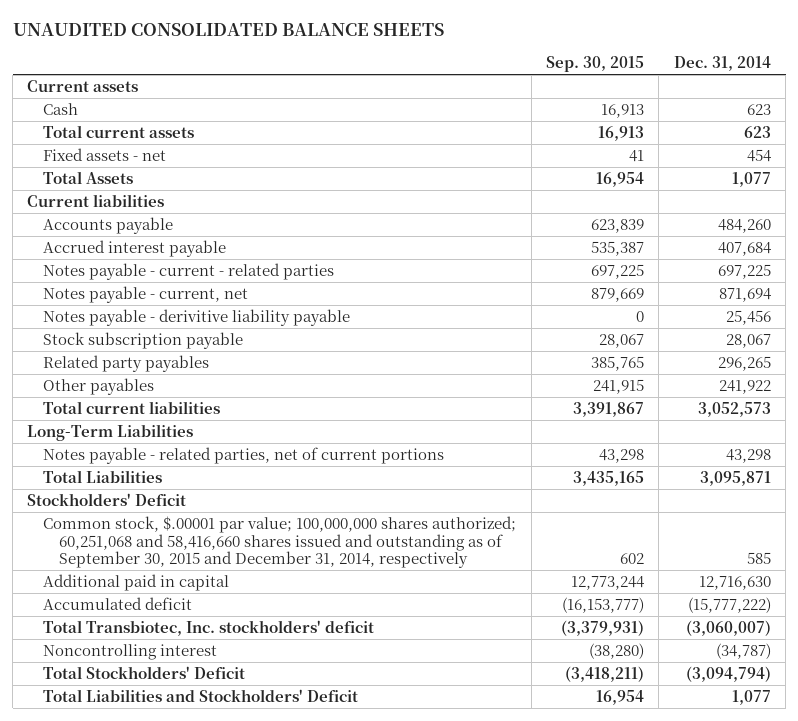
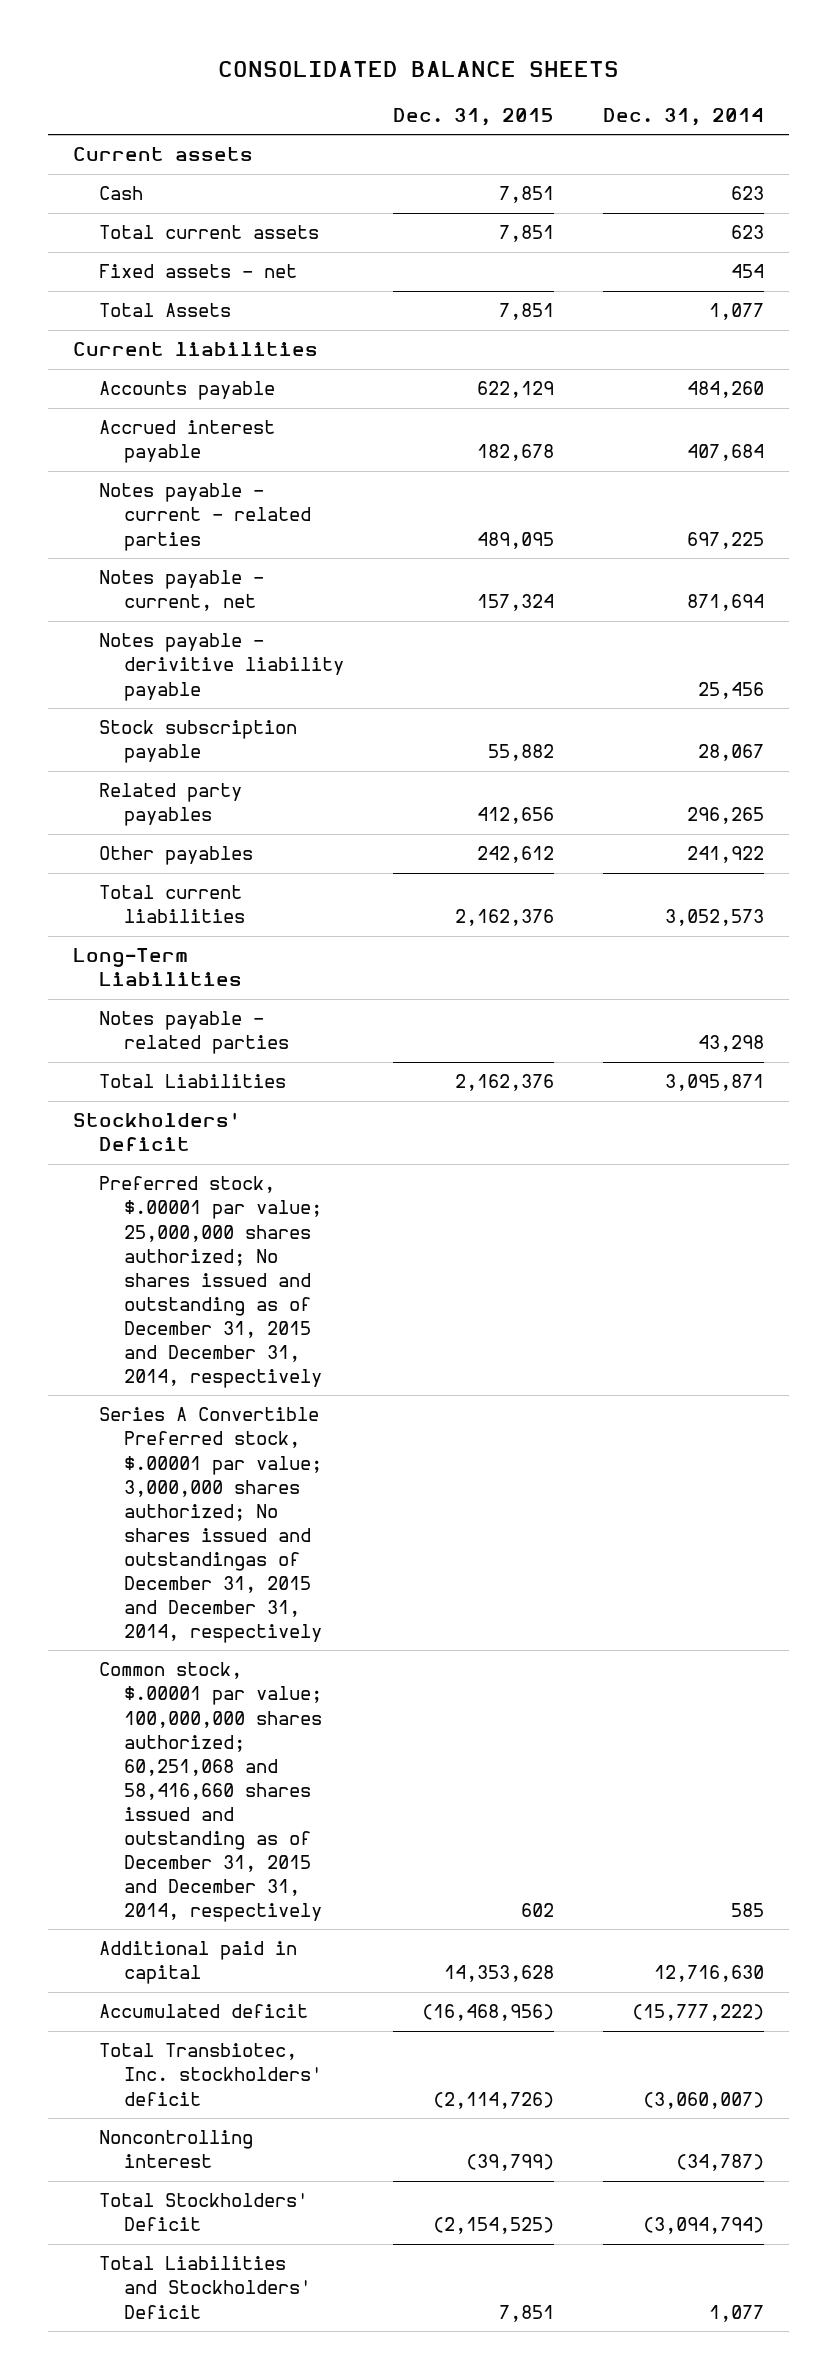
- UNAUDITED CONSOLIDATED BALANCE SHEETS
+ CONSOLIDATED BALANCE SHEETS
- | Sep. 30, 2015 | Dec. 31, 2014
+ | Dec. 31, 2015 | Dec. 31, 2014
- Notes payable - related parties, net of current portions | 43,298 | 43,298
+ Notes payable - related parties | | 43,298
- Common stock, $.00001 par value; 100,000,000 shares authorized; 60,251,068 and 58,416,660 shares issued and outstanding as of September 30, 2015 and December 31, 2014, respectively | 602 | 585
+ Preferred stock, $.00001 par value; 25,000,000 shares authorized; No shares issued and outstanding as of December 31, 2015 and December 31, 2014, respectively
+ Series A Convertible Preferred stock, $.00001 par value; 3,000,000 shares authorized; No shares issued and outstandingas of December 31, 2015 and December 31, 2014, respectively
+ Common stock, $.00001 par value; 100,000,000 shares authorized; 60,251,068 and 58,416,660 shares issued and outstanding as of December 31, 2015 and December 31, 2014, respectively | 602 | 585

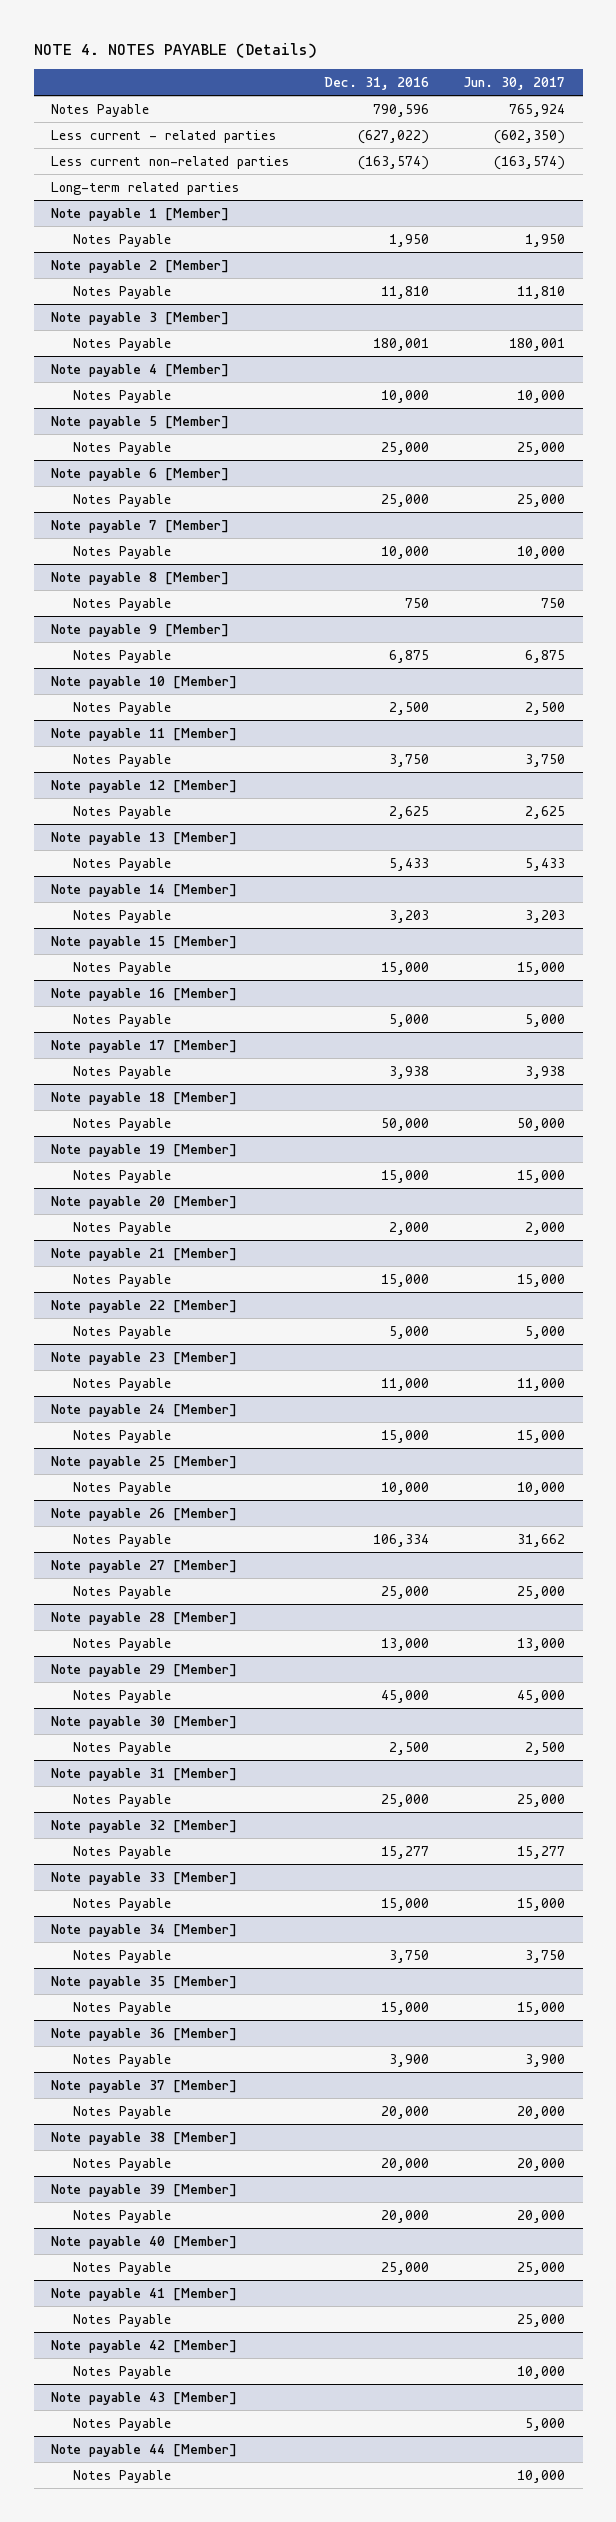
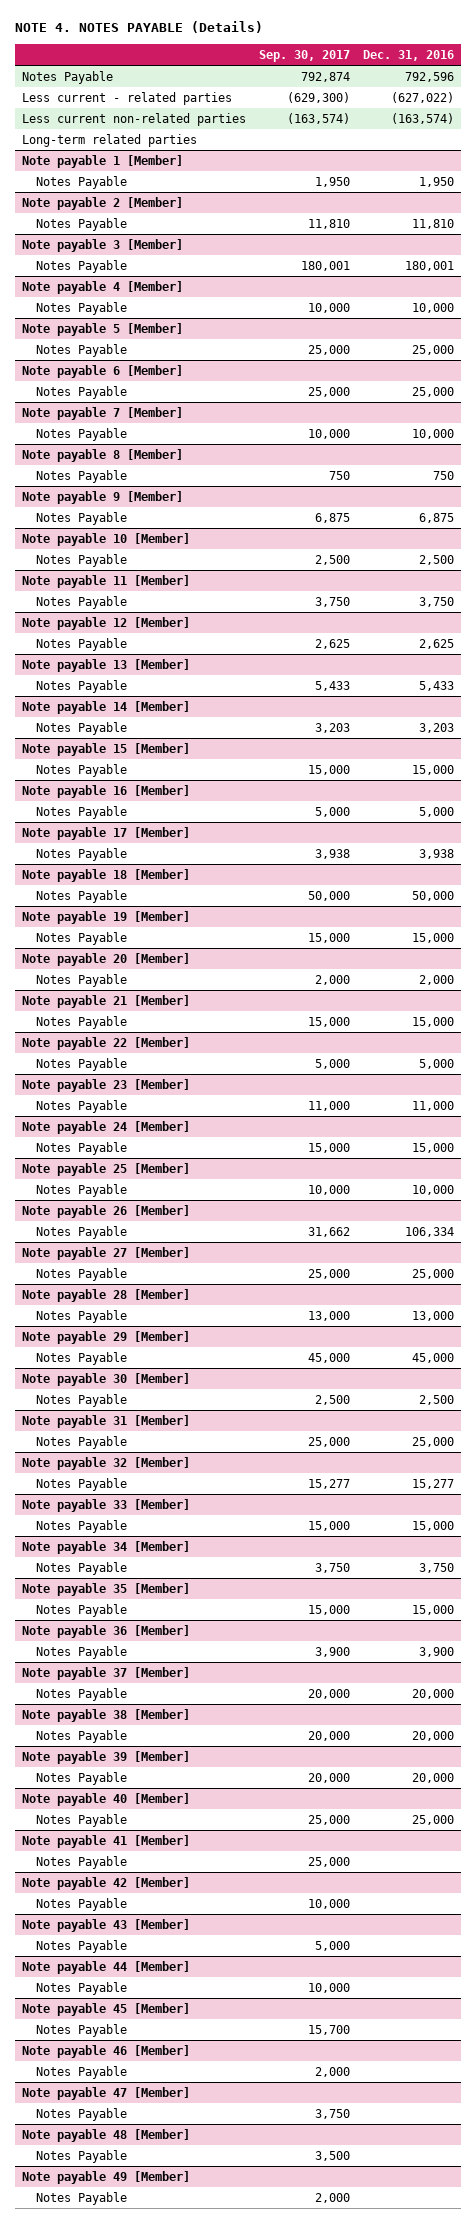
- | Dec. 31, 2016 | Jun. 30, 2017
+ | Sep. 30, 2017 | Dec. 31, 2016
- Notes Payable | 790,596 | 765,924
+ Notes Payable | 792,874 | 792,596
+ Note payable 45 [Member]
+ Notes Payable | 15,700 |
+ Note payable 46 [Member]
+ Notes Payable | 2,000 |
+ Note payable 47 [Member]
+ Notes Payable | 3,750 |
+ Note payable 48 [Member]
+ Notes Payable | 3,500 |
+ Note payable 49 [Member]
+ Notes Payable | 2,000 |

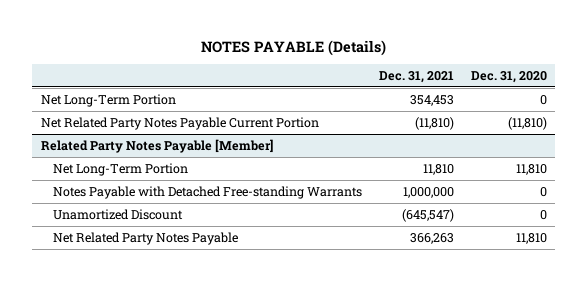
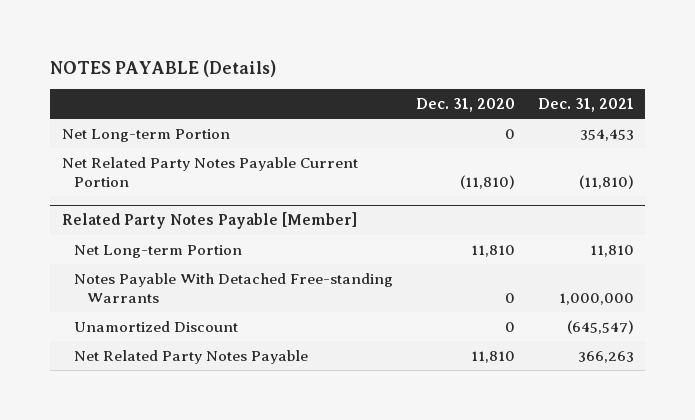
- | Dec. 31, 2021 | Dec. 31, 2020
+ | Dec. 31, 2020 | Dec. 31, 2021
- Net Long-Term Portion | 354,453 | 0
+ Net Long-term Portion | 0 | 354,453
@ Related Party Notes Payable [Member]
- Net Long-Term Portion | 11,810 | 11,810
- Notes Payable with Detached Free-standing Warrants | 1,000,000 | 0
+ Net Long-term Portion | 11,810 | 11,810
+ Notes Payable With Detached Free-standing Warrants | 0 | 1,000,000

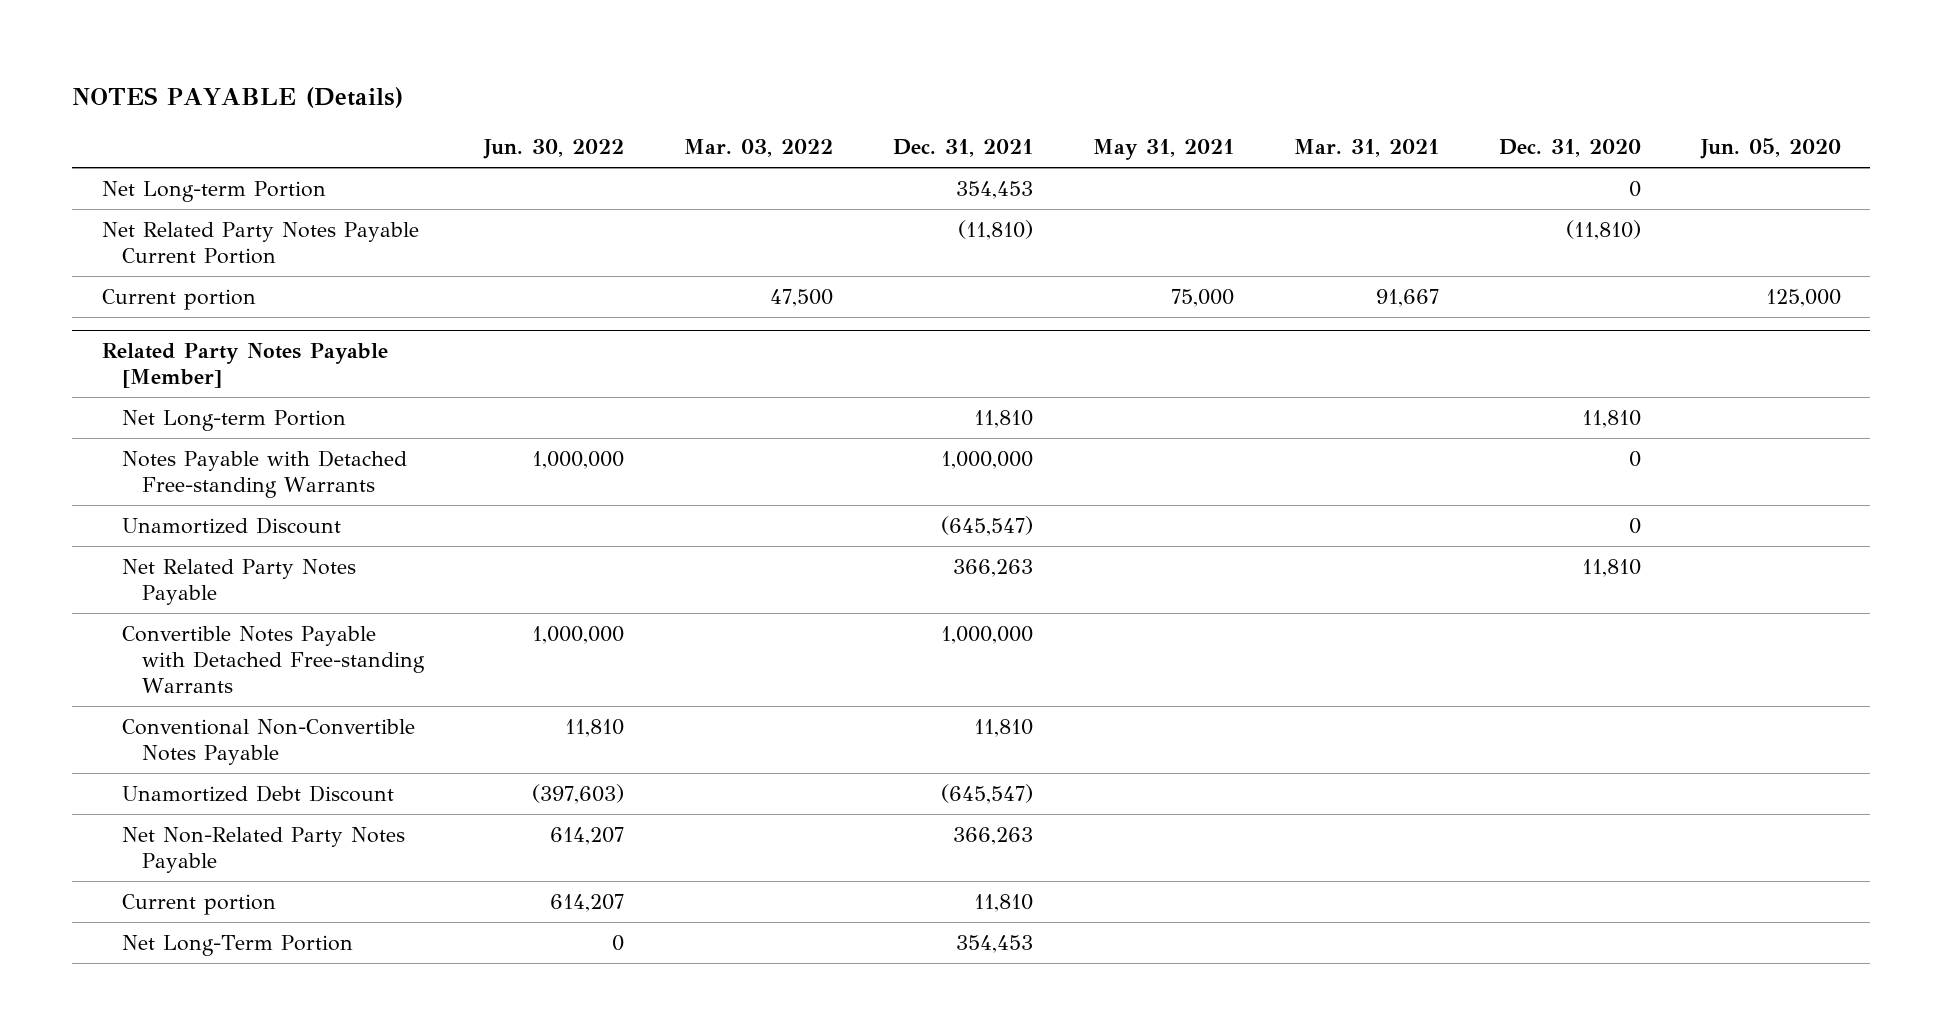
- | Dec. 31, 2020 | Dec. 31, 2021
+ | Jun. 30, 2022 | Mar. 03, 2022 | Dec. 31, 2021 | May 31, 2021 | Mar. 31, 2021 | Dec. 31, 2020 | Jun. 05, 2020
+ Current portion | | 47,500 | | 75,000 | 91,667 | | 125,000
@ Related Party Notes Payable [Member]
- Notes Payable With Detached Free-standing Warrants | 0 | 1,000,000
+ Notes Payable with Detached Free-standing Warrants | 1,000,000 | | 1,000,000 | | | 0 |
+ Convertible Notes Payable with Detached Free-standing Warrants | 1,000,000 | | 1,000,000 | | | |
+ Conventional Non-Convertible Notes Payable | 11,810 | | 11,810 | | | |
+ Unamortized Debt Discount | (397,603) | | (645,547) | | | |
+ Net Non-Related Party Notes Payable | 614,207 | | 366,263 | | | |
+ Current portion | 614,207 | | 11,810 | | | |
+ Net Long-Term Portion | 0 | | 354,453 | | | |

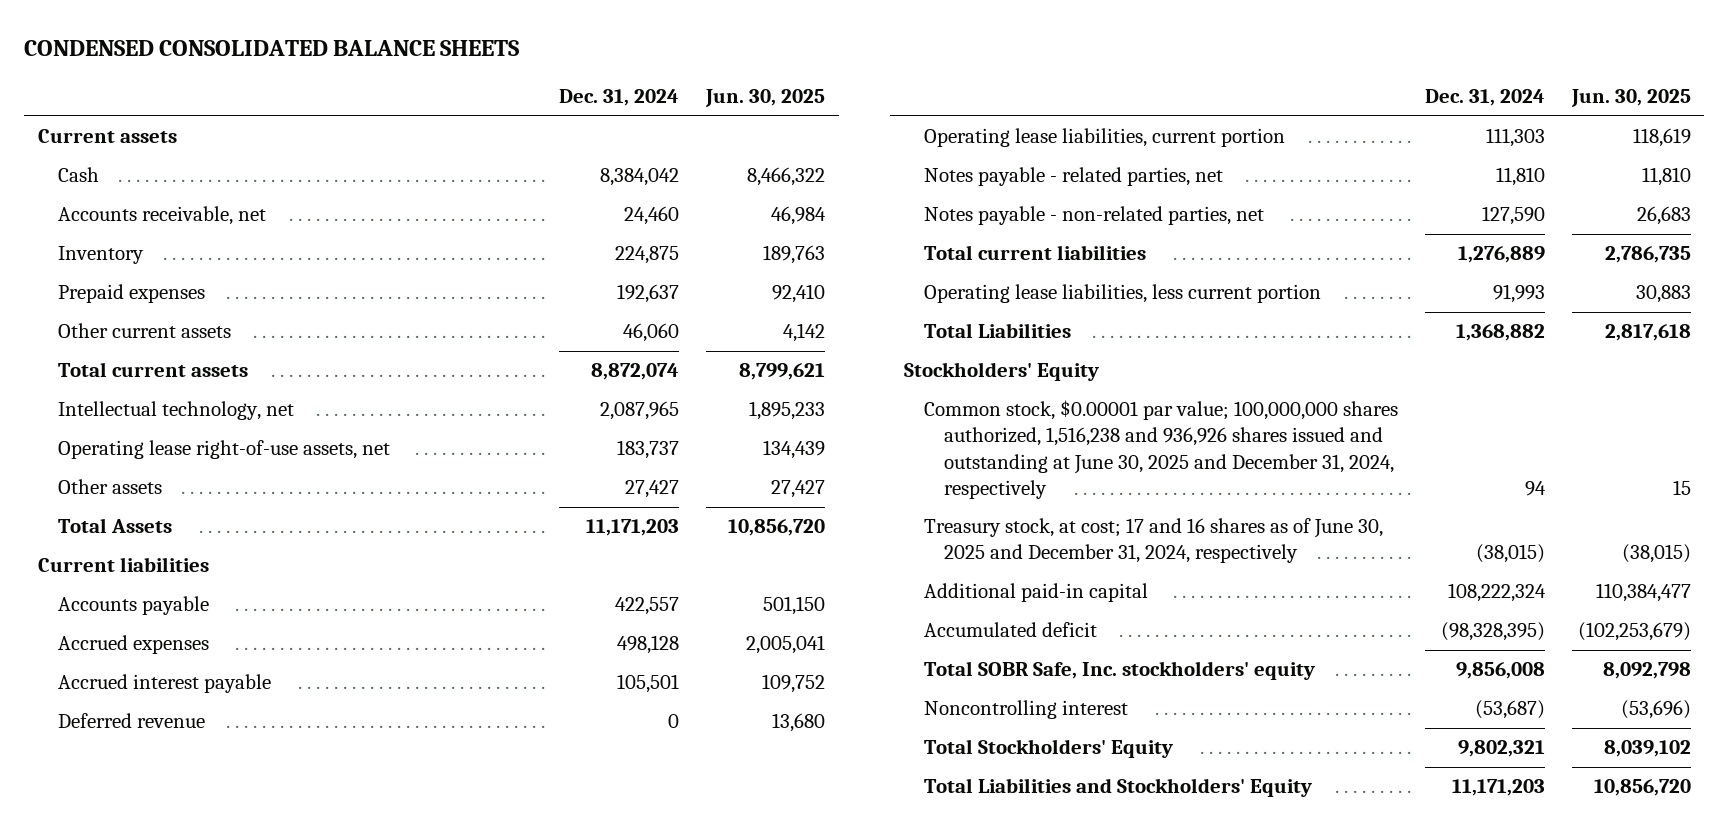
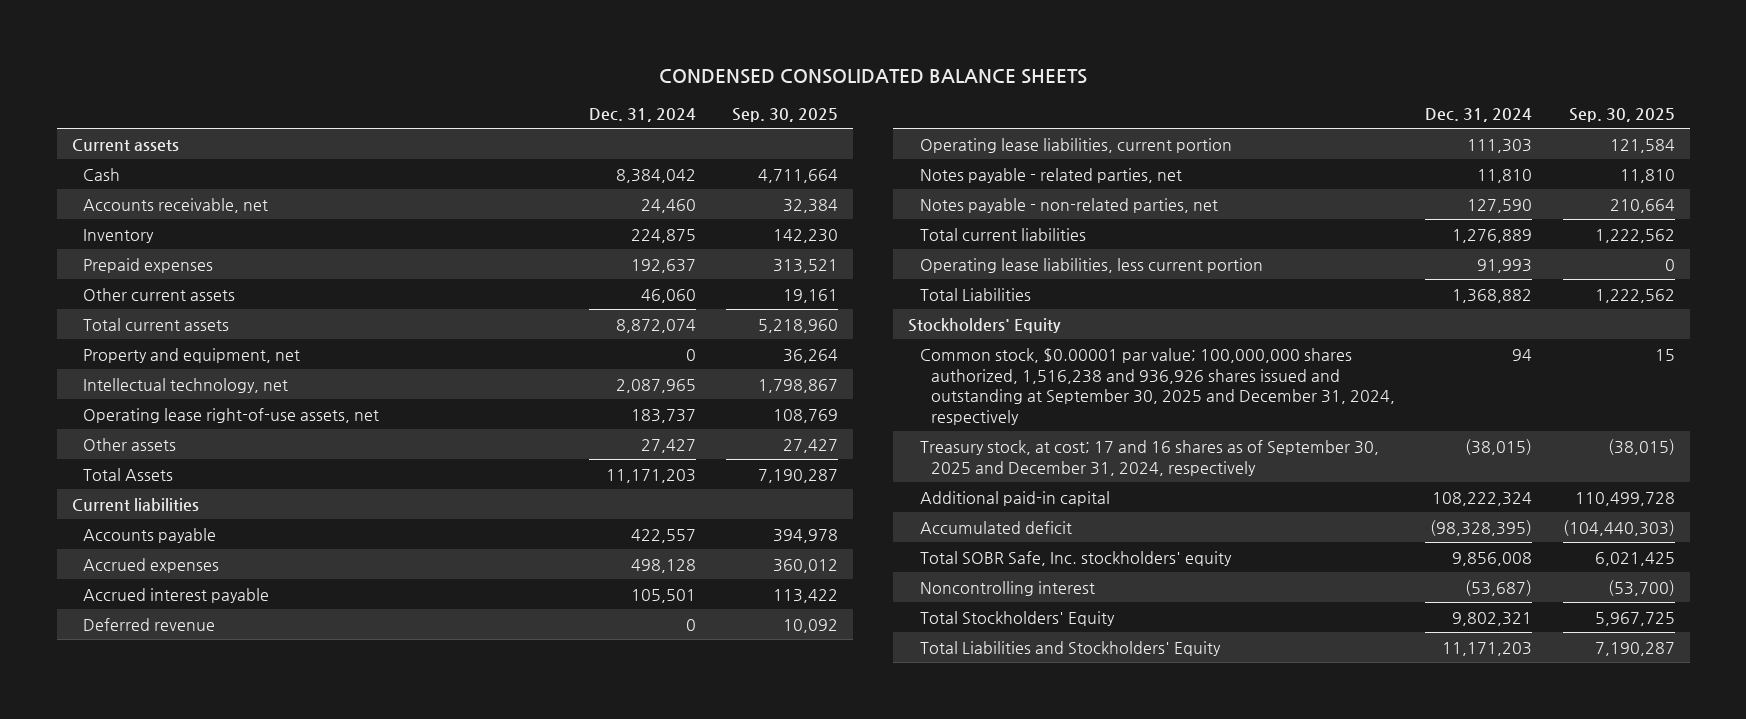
- | Dec. 31, 2024 | Jun. 30, 2025
+ | Dec. 31, 2024 | Sep. 30, 2025
+ Property and equipment, net | 0 | 36,264
- Common stock, $0.00001 par value; 100,000,000 shares authorized, 1,516,238 and 936,926 shares issued and outstanding at June 30, 2025 and December 31, 2024, respectively | 94 | 15
- Treasury stock, at cost; 17 and 16 shares as of June 30, 2025 and December 31, 2024, respectively | (38,015) | (38,015)
+ Common stock, $0.00001 par value; 100,000,000 shares authorized, 1,516,238 and 936,926 shares issued and outstanding at September 30, 2025 and December 31, 2024, respectively | 94 | 15
+ Treasury stock, at cost; 17 and 16 shares as of September 30, 2025 and December 31, 2024, respectively | (38,015) | (38,015)

